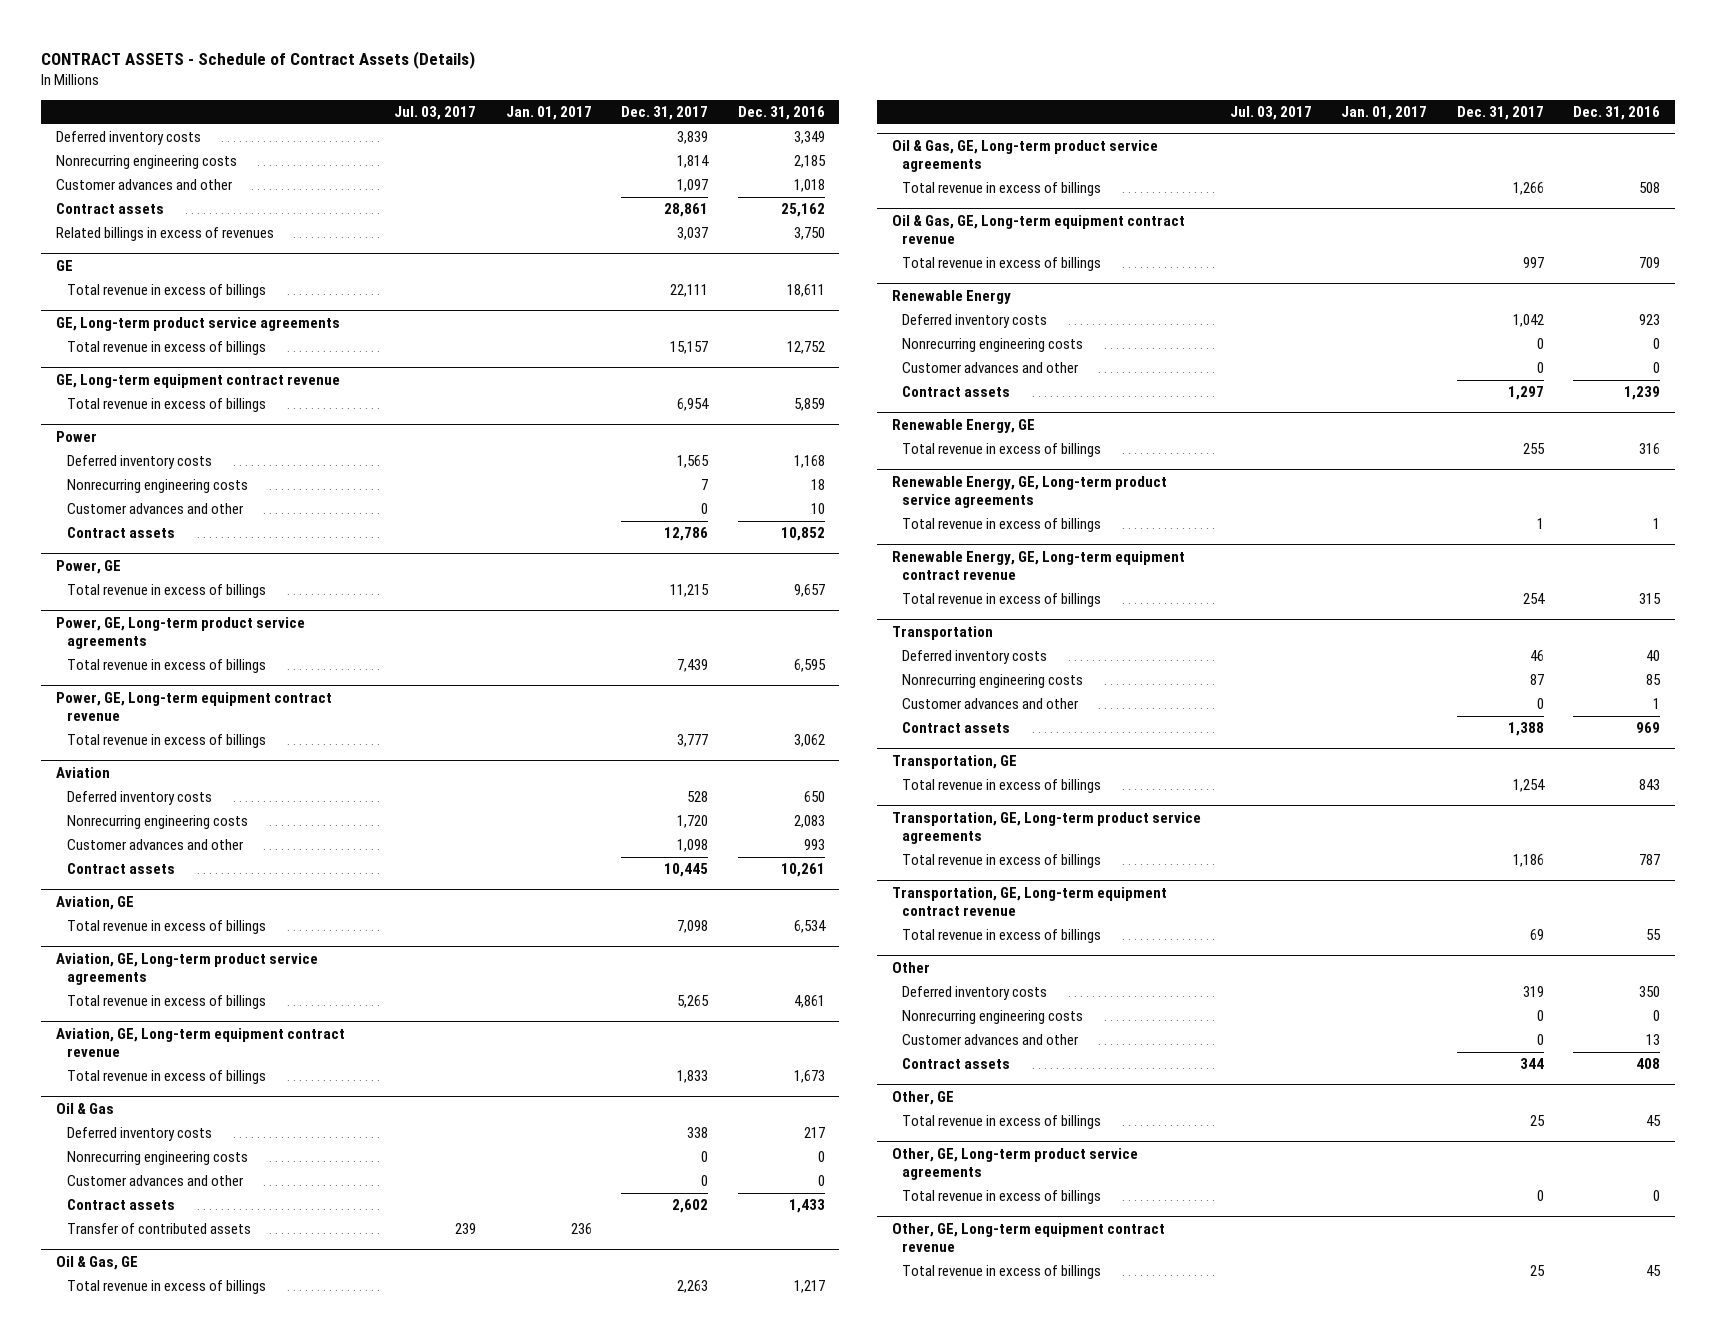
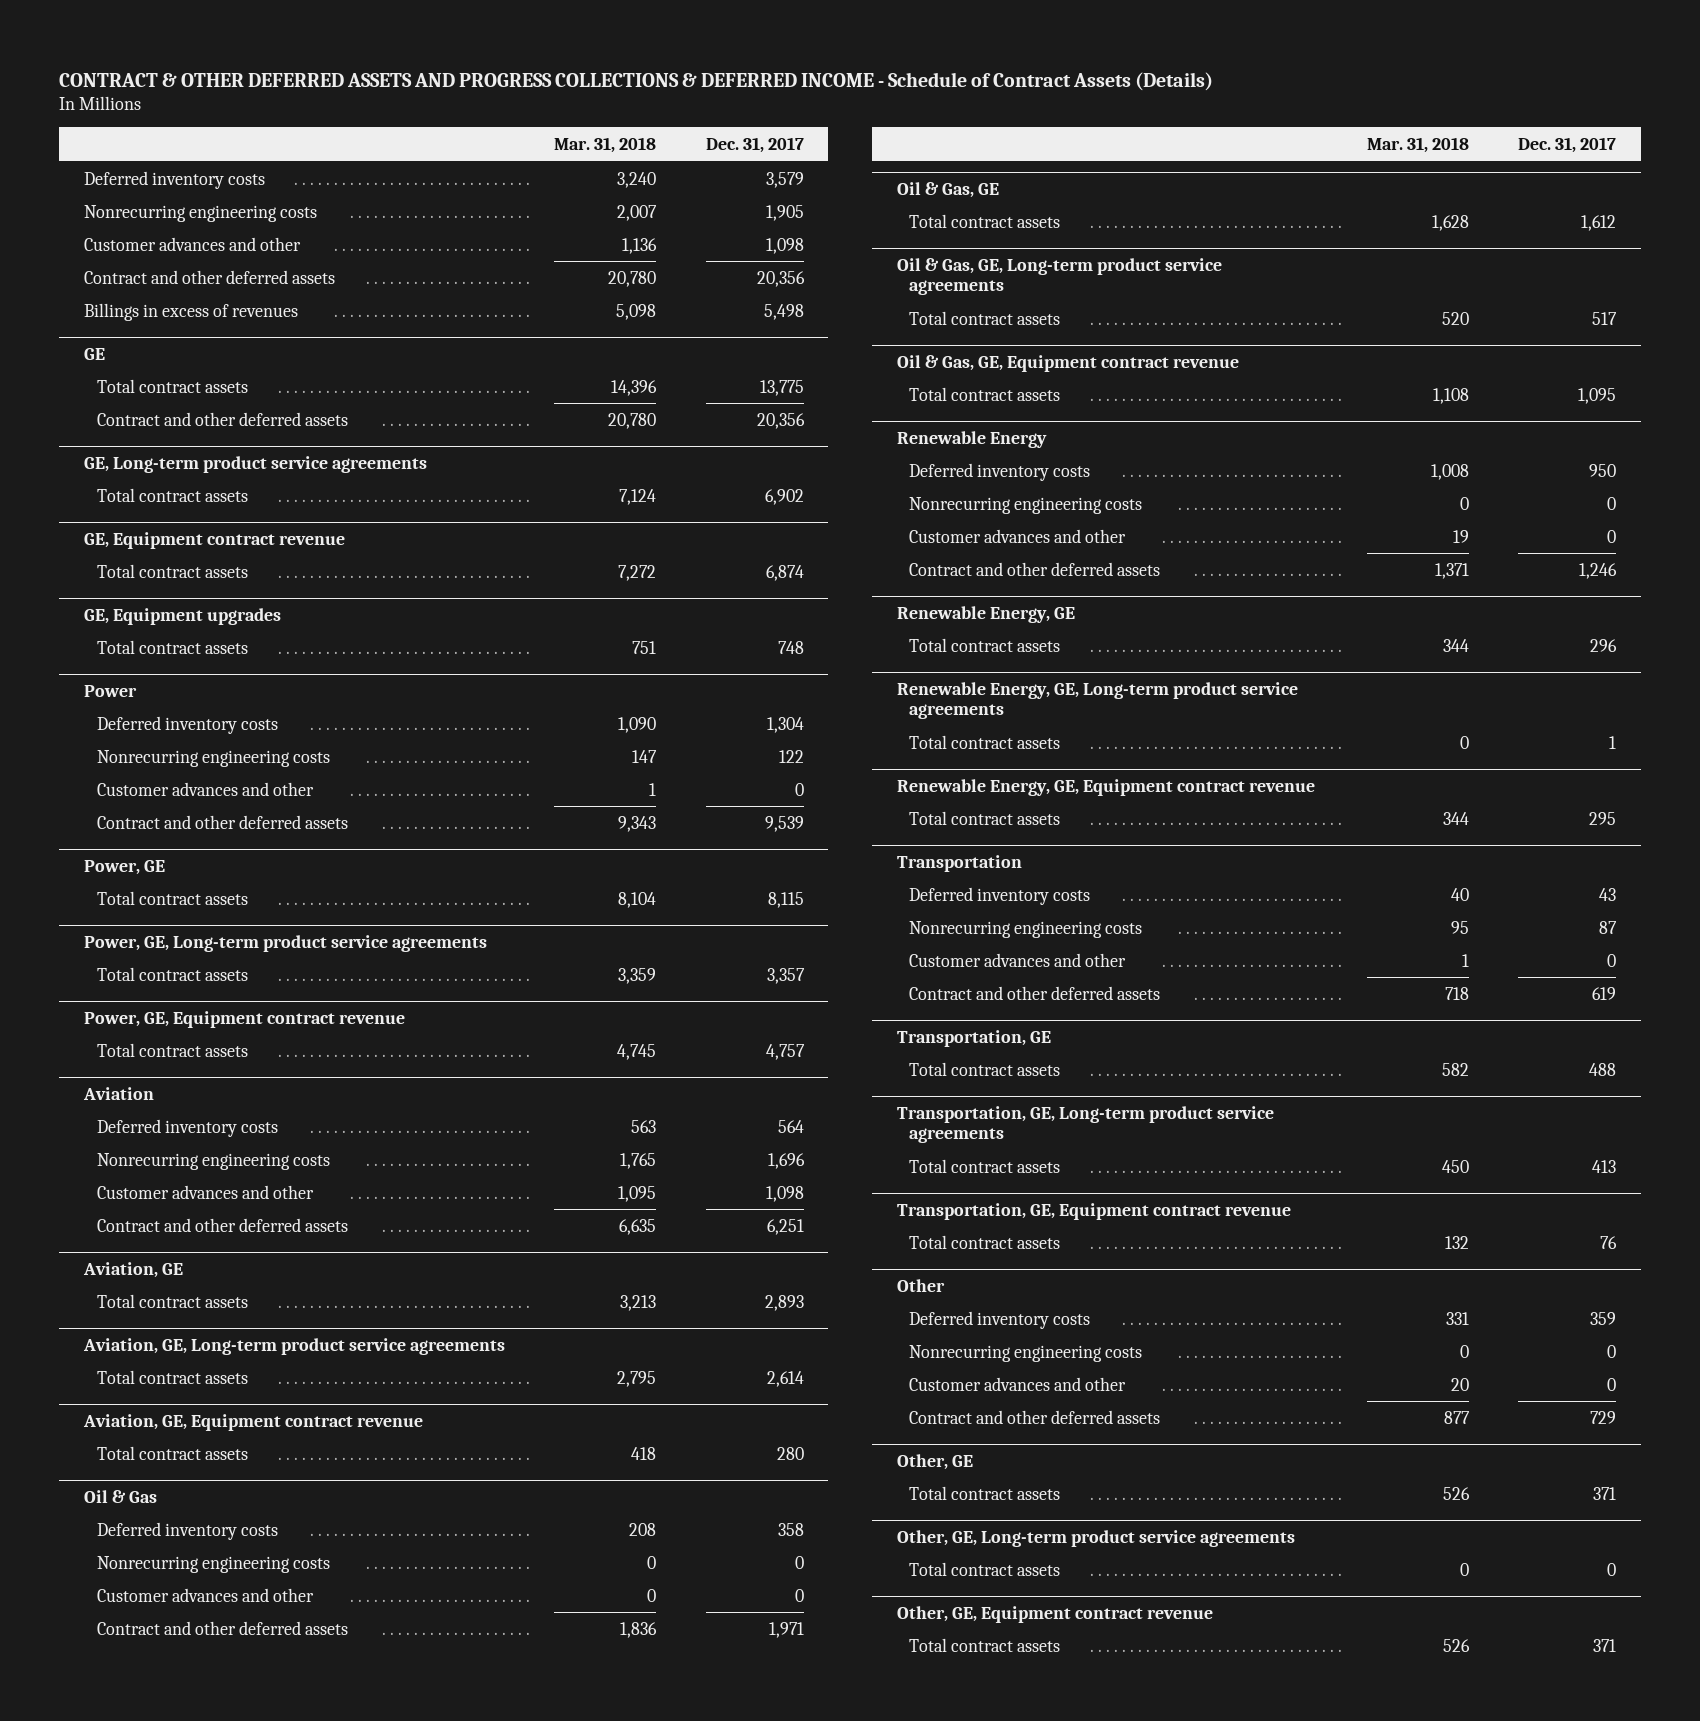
- CONTRACT ASSETS - Schedule of Contract Assets (Details)
+ CONTRACT & OTHER DEFERRED ASSETS AND PROGRESS COLLECTIONS & DEFERRED INCOME - Schedule of Contract Assets (Details)
- | Jul. 03, 2017 | Jan. 01, 2017 | Dec. 31, 2017 | Dec. 31, 2016
+ | Mar. 31, 2018 | Dec. 31, 2017
- Deferred inventory costs | | | 3,839 | 3,349
- Nonrecurring engineering costs | | | 1,814 | 2,185
- Customer advances and other | | | 1,097 | 1,018
- Contract assets | | | 28,861 | 25,162
- Related billings in excess of revenues | | | 3,037 | 3,750
+ Deferred inventory costs | 3,240 | 3,579
+ Nonrecurring engineering costs | 2,007 | 1,905
+ Customer advances and other | 1,136 | 1,098
+ Contract and other deferred assets | 20,780 | 20,356
+ Billings in excess of revenues | 5,098 | 5,498
@ GE
- Total revenue in excess of billings | | | 22,111 | 18,611
+ Total contract assets | 14,396 | 13,775
+ Contract and other deferred assets | 20,780 | 20,356
@ GE, Long-term product service agreements
- Total revenue in excess of billings | | | 15,157 | 12,752
- GE, Long-term equipment contract revenue
- Total revenue in excess of billings | | | 6,954 | 5,859
@ GE, Long-term product service agreements
+ Total contract assets | 7,124 | 6,902
+ GE, Equipment contract revenue
+ Total contract assets | 7,272 | 6,874
+ GE, Equipment upgrades
+ Total contract assets | 751 | 748
@ Power
- Deferred inventory costs | | | 1,565 | 1,168
- Nonrecurring engineering costs | | | 7 | 18
+ Deferred inventory costs | 1,090 | 1,304
+ Nonrecurring engineering costs | 147 | 122
- Contract assets | | | 12,786 | 10,852
+ Contract and other deferred assets | 9,343 | 9,539
@ Power, GE
- Total revenue in excess of billings | | | 11,215 | 9,657
+ Total contract assets | 8,104 | 8,115
@ Power, GE, Long-term product service agreements
- Total revenue in excess of billings | | | 7,439 | 6,595
- Power, GE, Long-term equipment contract revenue
- Total revenue in excess of billings | | | 3,777 | 3,062
@ Power, GE, Long-term product service agreements
+ Total contract assets | 3,359 | 3,357
+ Power, GE, Equipment contract revenue
+ Total contract assets | 4,745 | 4,757
@ Aviation
- Deferred inventory costs | | | 528 | 650
- Nonrecurring engineering costs | | | 1,720 | 2,083
+ Deferred inventory costs | 563 | 564
+ Nonrecurring engineering costs | 1,765 | 1,696
- Contract assets | | | 10,445 | 10,261
+ Contract and other deferred assets | 6,635 | 6,251
@ Aviation, GE
- Total revenue in excess of billings | | | 7,098 | 6,534
+ Total contract assets | 3,213 | 2,893
@ Aviation, GE, Long-term product service agreements
- Total revenue in excess of billings | | | 5,265 | 4,861
- Aviation, GE, Long-term equipment contract revenue
- Total revenue in excess of billings | | | 1,833 | 1,673
@ Aviation, GE, Long-term product service agreements
+ Total contract assets | 2,795 | 2,614
+ Aviation, GE, Equipment contract revenue
+ Total contract assets | 418 | 280
@ Oil & Gas
- Deferred inventory costs | | | 338 | 217
+ Deferred inventory costs | 208 | 358
- Contract assets | | | 2,602 | 1,433
- Transfer of contributed assets | 239 | 236 | |
+ Contract and other deferred assets | 1,836 | 1,971
@ Oil & Gas, GE
- Total revenue in excess of billings | | | 2,263 | 1,217
+ Total contract assets | 1,628 | 1,612
@ Oil & Gas, GE, Long-term product service agreements
- Total revenue in excess of billings | | | 1,266 | 508
- Oil & Gas, GE, Long-term equipment contract revenue
- Total revenue in excess of billings | | | 997 | 709
@ Oil & Gas, GE, Long-term product service agreements
+ Total contract assets | 520 | 517
+ Oil & Gas, GE, Equipment contract revenue
+ Total contract assets | 1,108 | 1,095
@ Renewable Energy
- Deferred inventory costs | | | 1,042 | 923
+ Deferred inventory costs | 1,008 | 950
- Contract assets | | | 1,297 | 1,239
+ Contract and other deferred assets | 1,371 | 1,246
@ Renewable Energy, GE
- Total revenue in excess of billings | | | 255 | 316
+ Total contract assets | 344 | 296
@ Renewable Energy, GE, Long-term product service agreements
- Total revenue in excess of billings | | | 1 | 1
- Renewable Energy, GE, Long-term equipment contract revenue
- Total revenue in excess of billings | | | 254 | 315
@ Renewable Energy, GE, Long-term product service agreements
+ Total contract assets | 0 | 1
+ Renewable Energy, GE, Equipment contract revenue
+ Total contract assets | 344 | 295
@ Transportation
- Deferred inventory costs | | | 46 | 40
+ Deferred inventory costs | 40 | 43
- Contract assets | | | 1,388 | 969
+ Contract and other deferred assets | 718 | 619
@ Transportation, GE
- Total revenue in excess of billings | | | 1,254 | 843
+ Total contract assets | 582 | 488
@ Transportation, GE, Long-term product service agreements
- Total revenue in excess of billings | | | 1,186 | 787
- Transportation, GE, Long-term equipment contract revenue
- Total revenue in excess of billings | | | 69 | 55
@ Transportation, GE, Long-term product service agreements
+ Total contract assets | 450 | 413
+ Transportation, GE, Equipment contract revenue
+ Total contract assets | 132 | 76
@ Other
- Deferred inventory costs | | | 319 | 350
+ Deferred inventory costs | 331 | 359
- Contract assets | | | 344 | 408
+ Contract and other deferred assets | 877 | 729
@ Other, GE
- Total revenue in excess of billings | | | 25 | 45
+ Total contract assets | 526 | 371
@ Other, GE, Long-term product service agreements
- Total revenue in excess of billings | | | 0 | 0
- Other, GE, Long-term equipment contract revenue
- Total revenue in excess of billings | | | 25 | 45
@ Other, GE, Long-term product service agreements
+ Total contract assets | 0 | 0
+ Other, GE, Equipment contract revenue
+ Total contract assets | 526 | 371

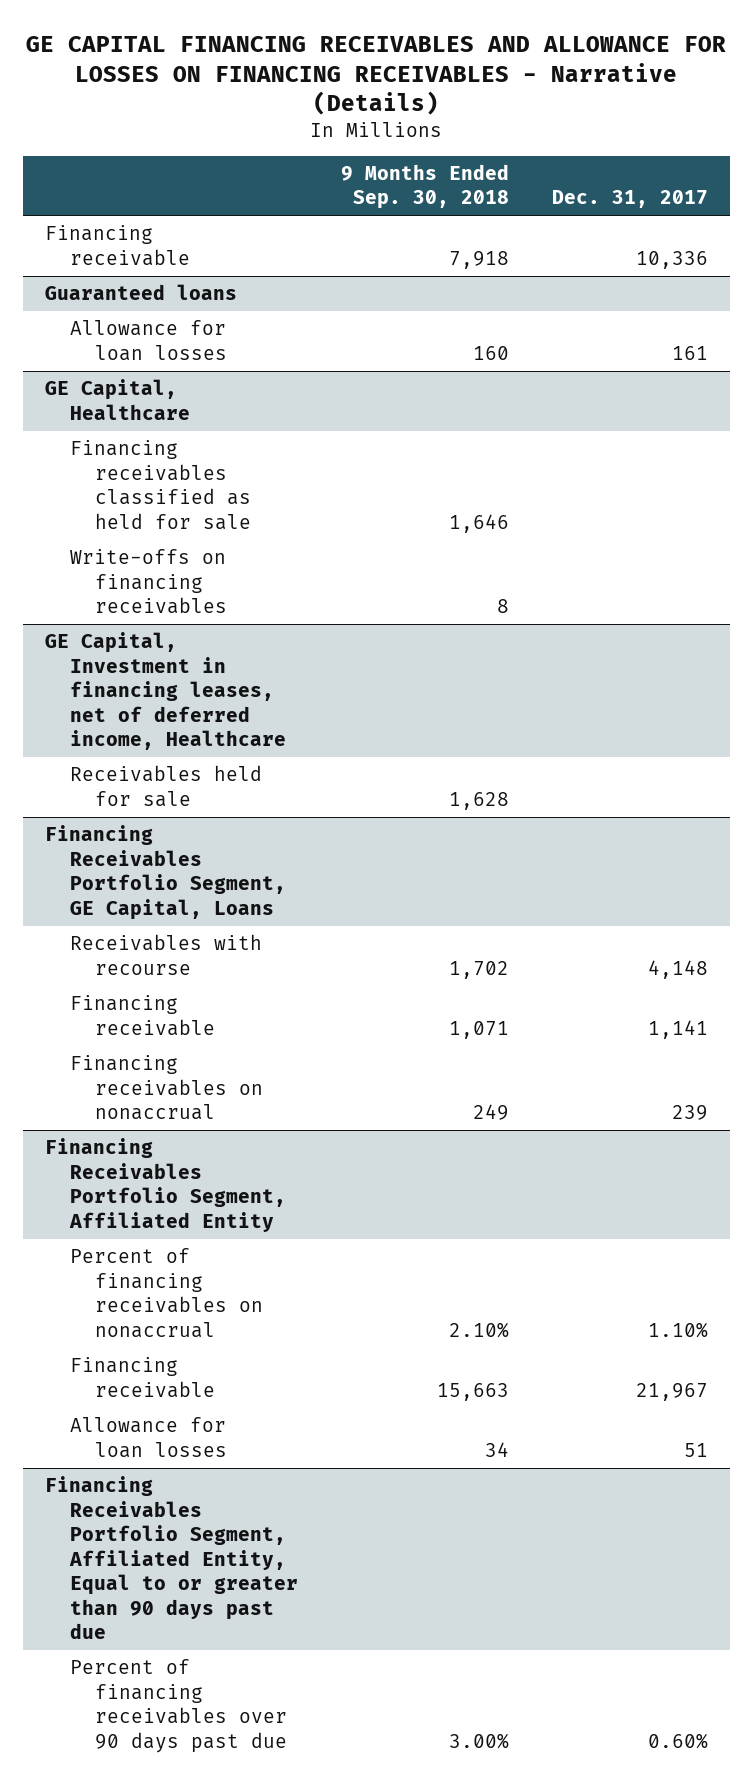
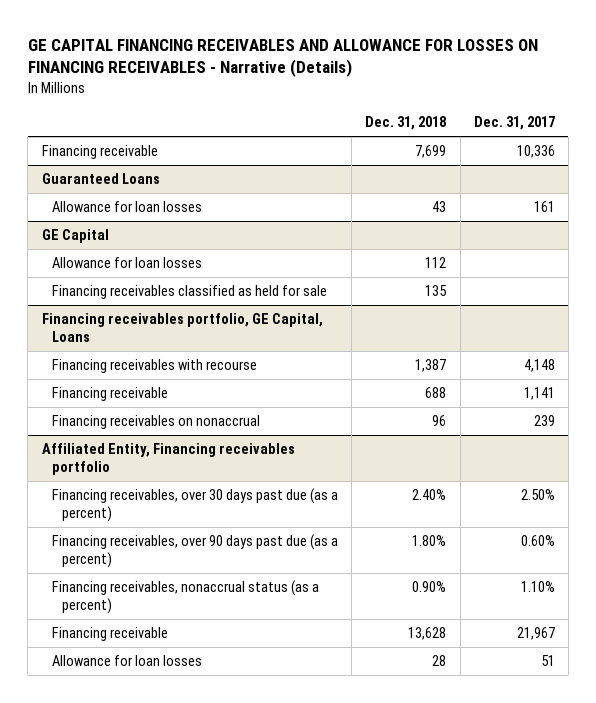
- | 9 Months Ended Sep. 30, 2018 | Dec. 31, 2017
+ | Dec. 31, 2018 | Dec. 31, 2017
- Guaranteed loans
+ Guaranteed Loans
- GE Capital, Healthcare
+ GE Capital
+ Allowance for loan losses | 112 |
- Write-offs on financing receivables | 8 |
- GE Capital, Investment in financing leases, net of deferred income, Healthcare
- Receivables held for sale | 1,628 |
- Financing Receivables Portfolio Segment, GE Capital, Loans
- Receivables with recourse | 1,702 | 4,148
+ Financing receivables portfolio, GE Capital, Loans
+ Financing receivables with recourse | 1,387 | 4,148
- Financing Receivables Portfolio Segment, Affiliated Entity
- Percent of financing receivables on nonaccrual | 2.10% | 1.10%
+ Affiliated Entity, Financing receivables portfolio
+ Financing receivables, over 30 days past due (as a percent) | 2.40% | 2.50%
+ Financing receivables, over 90 days past due (as a percent) | 1.80% | 0.60%
+ Financing receivables, nonaccrual status (as a percent) | 0.90% | 1.10%
- Financing Receivables Portfolio Segment, Affiliated Entity, Equal to or greater than 90 days past due
- Percent of financing receivables over 90 days past due | 3.00% | 0.60%

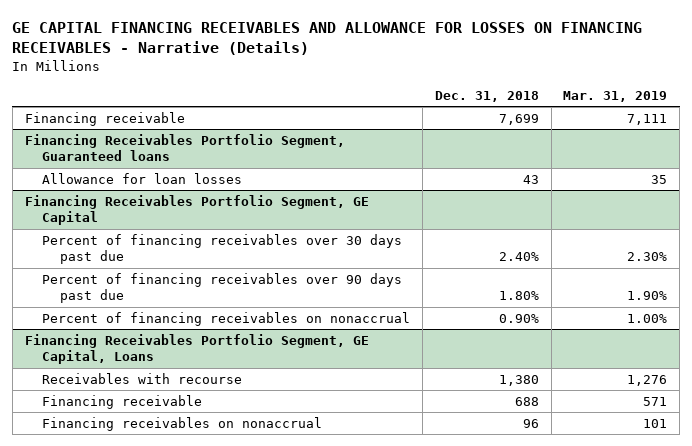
- | Dec. 31, 2018 | Dec. 31, 2017
+ | Dec. 31, 2018 | Mar. 31, 2019
- Guaranteed Loans
+ Financing Receivables Portfolio Segment, Guaranteed loans
- GE Capital
- Allowance for loan losses | 112 |
- Financing receivables classified as held for sale | 135 |
- Financing receivables portfolio, GE Capital, Loans
- Financing receivables with recourse | 1,387 | 4,148
+ Financing Receivables Portfolio Segment, GE Capital
+ Percent of financing receivables over 30 days past due | 2.40% | 2.30%
+ Percent of financing receivables over 90 days past due | 1.80% | 1.90%
+ Percent of financing receivables on nonaccrual | 0.90% | 1.00%
+ Financing Receivables Portfolio Segment, GE Capital, Loans
+ Receivables with recourse | 1,380 | 1,276
- Affiliated Entity, Financing receivables portfolio
- Financing receivables, over 30 days past due (as a percent) | 2.40% | 2.50%
- Financing receivables, over 90 days past due (as a percent) | 1.80% | 0.60%
- Financing receivables, nonaccrual status (as a percent) | 0.90% | 1.10%
- Financing receivable | 13,628 | 21,967
- Allowance for loan losses | 28 | 51

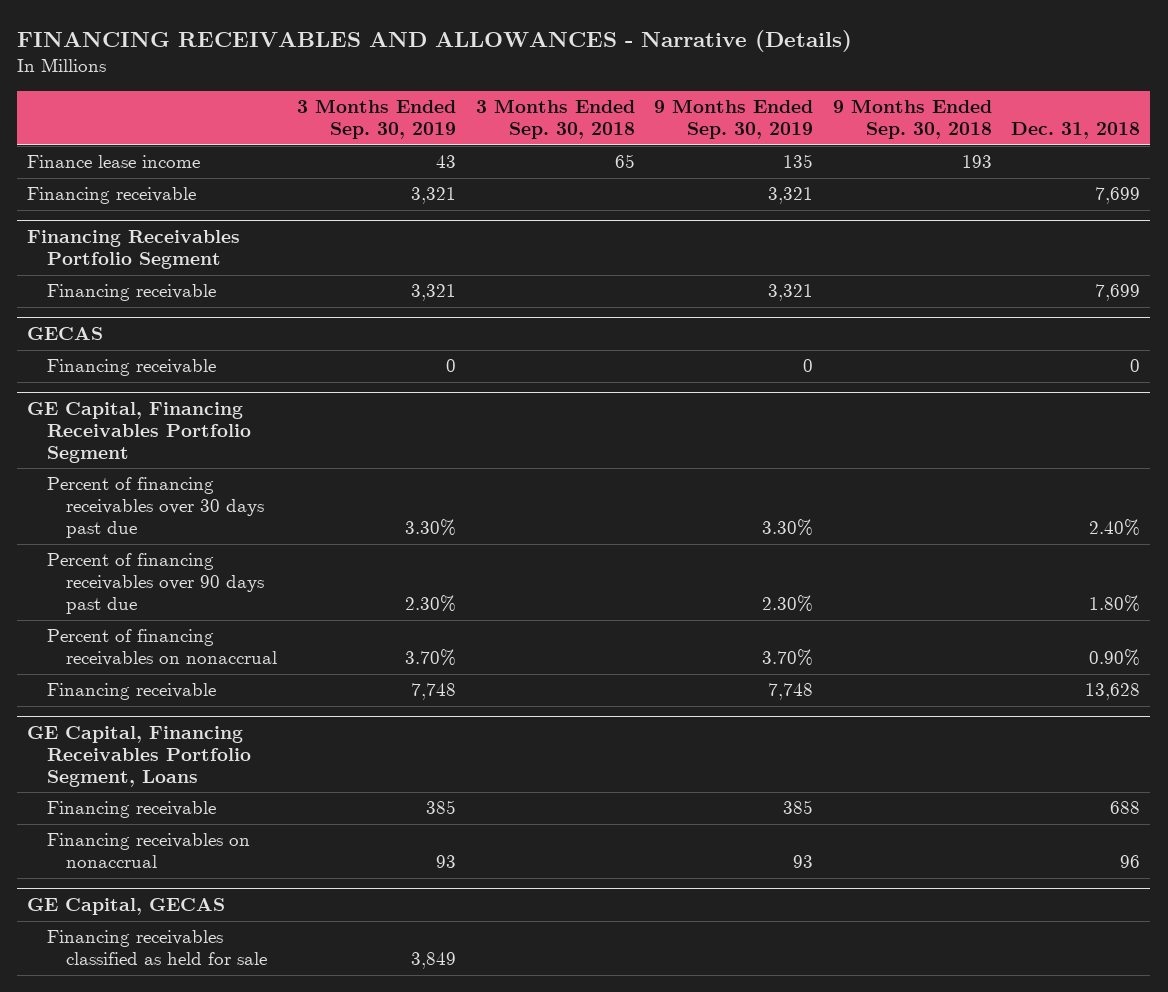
- GE CAPITAL FINANCING RECEIVABLES AND ALLOWANCE FOR LOSSES ON FINANCING RECEIVABLES - Narrative (Details)
+ FINANCING RECEIVABLES AND ALLOWANCES - Narrative (Details)
- | Dec. 31, 2018 | Mar. 31, 2019
+ | 3 Months Ended Sep. 30, 2019 | 3 Months Ended Sep. 30, 2018 | 9 Months Ended Sep. 30, 2019 | 9 Months Ended Sep. 30, 2018 | Dec. 31, 2018
+ Finance lease income | 43 | 65 | 135 | 193 |
- Financing Receivables Portfolio Segment, Guaranteed loans
- Allowance for loan losses | 43 | 35
- Financing Receivables Portfolio Segment, GE Capital
+ Financing Receivables Portfolio Segment
+ Financing receivable | 3,321 | | 3,321 | | 7,699
+ GECAS
+ Financing receivable | 0 | | 0 | | 0
+ GE Capital, Financing Receivables Portfolio Segment
- Financing Receivables Portfolio Segment, GE Capital, Loans
- Receivables with recourse | 1,380 | 1,276
+ Financing receivable | 7,748 | | 7,748 | | 13,628
+ GE Capital, Financing Receivables Portfolio Segment, Loans
+ GE Capital, GECAS
+ Financing receivables classified as held for sale | 3,849 | | | |

